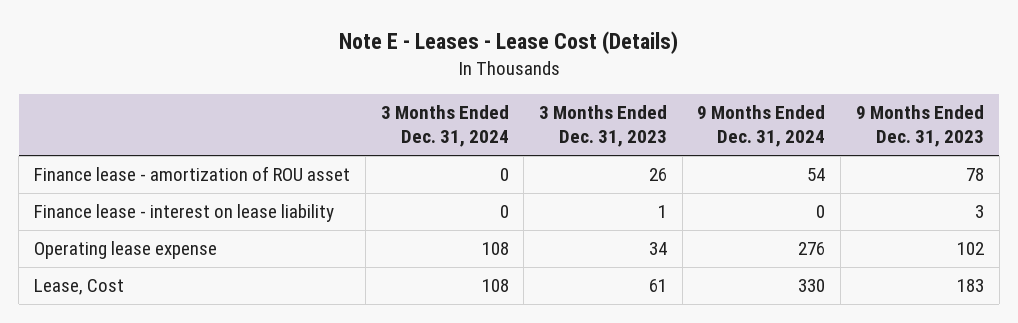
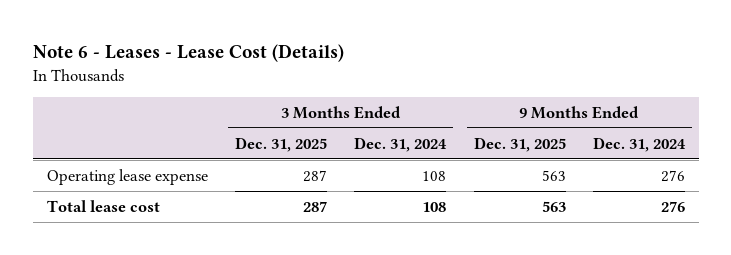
- Note E - Leases - Lease Cost (Details)
+ Note 6 - Leases - Lease Cost (Details)
- | 3 Months Ended Dec. 31, 2024 | 3 Months Ended Dec. 31, 2023 | 9 Months Ended Dec. 31, 2024 | 9 Months Ended Dec. 31, 2023
+ | 3 Months Ended Dec. 31, 2025 | 3 Months Ended Dec. 31, 2024 | 9 Months Ended Dec. 31, 2025 | 9 Months Ended Dec. 31, 2024
- Finance lease - amortization of ROU asset | 0 | 26 | 54 | 78
- Finance lease - interest on lease liability | 0 | 1 | 0 | 3
- Lease, Cost | 108 | 61 | 330 | 183
+ Total lease cost | 287 | 108 | 563 | 276

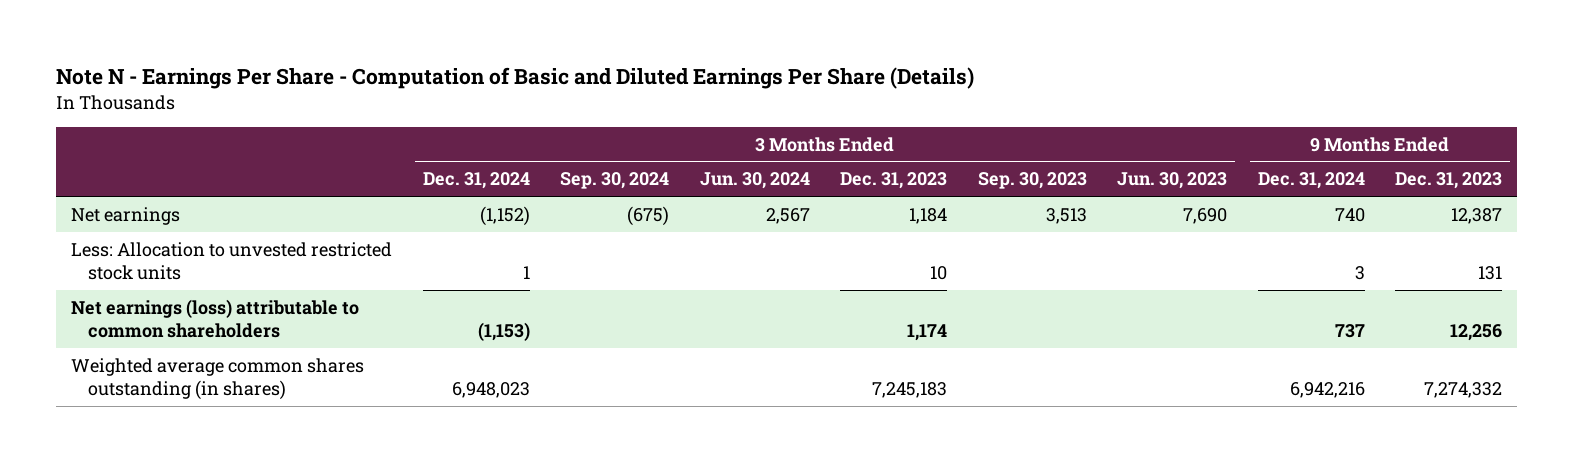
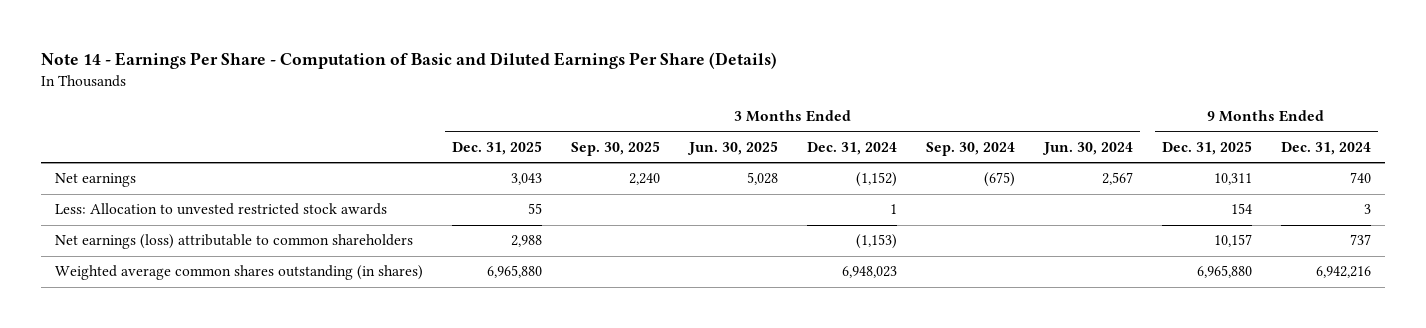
- Note N - Earnings Per Share - Computation of Basic and Diluted Earnings Per Share (Details)
+ Note 14 - Earnings Per Share - Computation of Basic and Diluted Earnings Per Share (Details)
- | 3 Months Ended Dec. 31, 2024 | 3 Months Ended Sep. 30, 2024 | 3 Months Ended Jun. 30, 2024 | 3 Months Ended Dec. 31, 2023 | 3 Months Ended Sep. 30, 2023 | 3 Months Ended Jun. 30, 2023 | 9 Months Ended Dec. 31, 2024 | 9 Months Ended Dec. 31, 2023
+ | 3 Months Ended Dec. 31, 2025 | 3 Months Ended Sep. 30, 2025 | 3 Months Ended Jun. 30, 2025 | 3 Months Ended Dec. 31, 2024 | 3 Months Ended Sep. 30, 2024 | 3 Months Ended Jun. 30, 2024 | 9 Months Ended Dec. 31, 2025 | 9 Months Ended Dec. 31, 2024
- Less: Allocation to unvested restricted stock units | 1 | | | 10 | | | 3 | 131
+ Less: Allocation to unvested restricted stock awards | 55 | | | 1 | | | 154 | 3

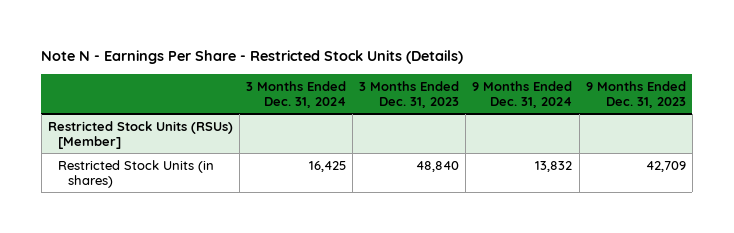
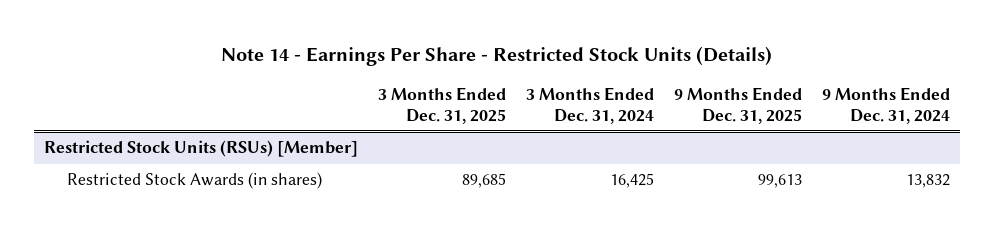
- Note N - Earnings Per Share - Restricted Stock Units (Details)
+ Note 14 - Earnings Per Share - Restricted Stock Units (Details)
- | 3 Months Ended Dec. 31, 2024 | 3 Months Ended Dec. 31, 2023 | 9 Months Ended Dec. 31, 2024 | 9 Months Ended Dec. 31, 2023
+ | 3 Months Ended Dec. 31, 2025 | 3 Months Ended Dec. 31, 2024 | 9 Months Ended Dec. 31, 2025 | 9 Months Ended Dec. 31, 2024
@ Restricted Stock Units (RSUs) [Member]
- Restricted Stock Units (in shares) | 16,425 | 48,840 | 13,832 | 42,709
+ Restricted Stock Awards (in shares) | 89,685 | 16,425 | 99,613 | 13,832

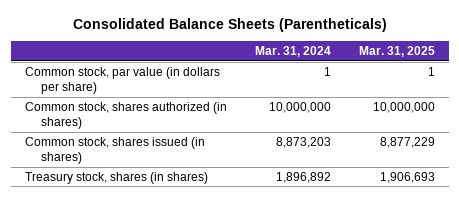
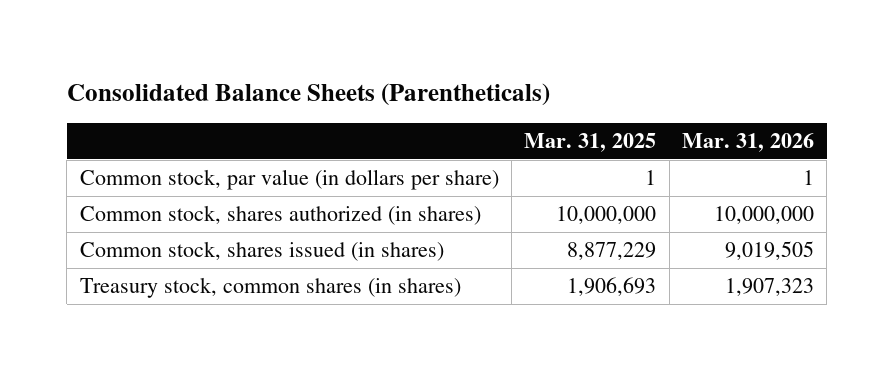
- | Mar. 31, 2024 | Mar. 31, 2025
+ | Mar. 31, 2025 | Mar. 31, 2026
- Treasury stock, shares (in shares) | 1,896,892 | 1,906,693
+ Treasury stock, common shares (in shares) | 1,906,693 | 1,907,323

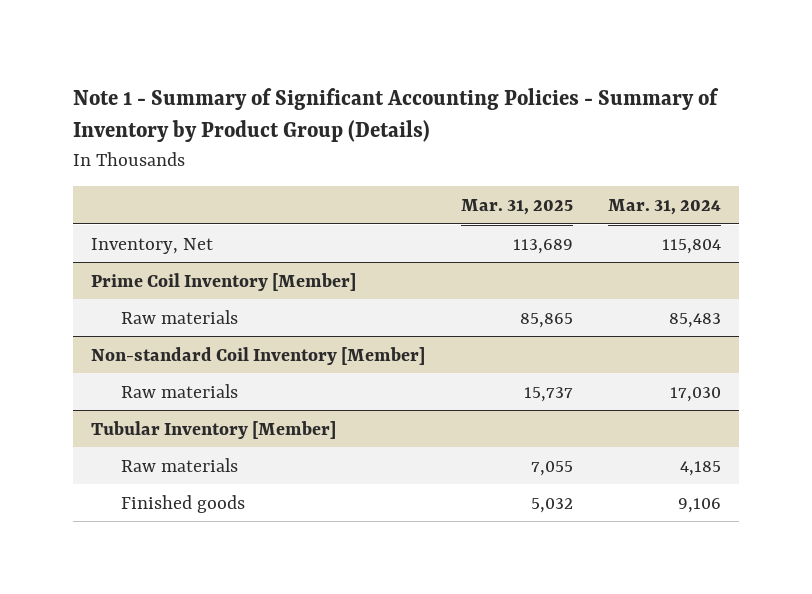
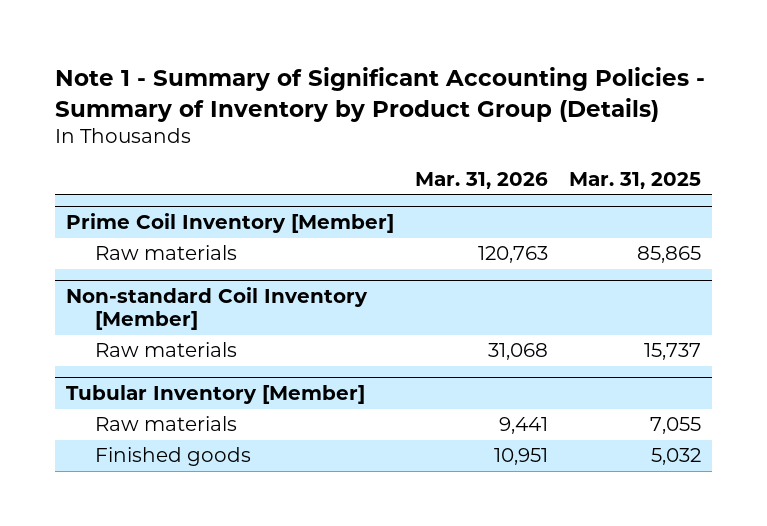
- | Mar. 31, 2025 | Mar. 31, 2024
+ | Mar. 31, 2026 | Mar. 31, 2025
- Inventory, Net | 113,689 | 115,804

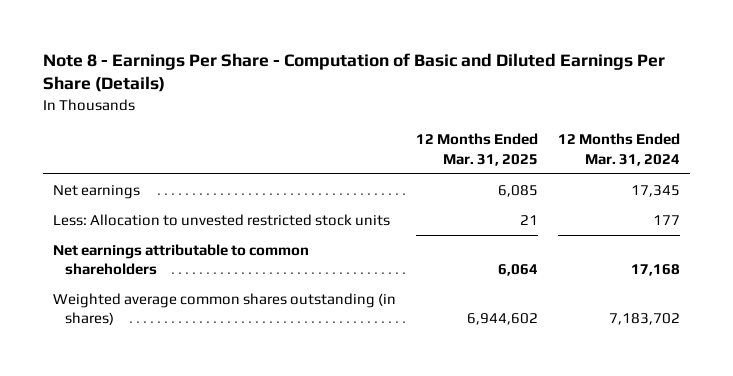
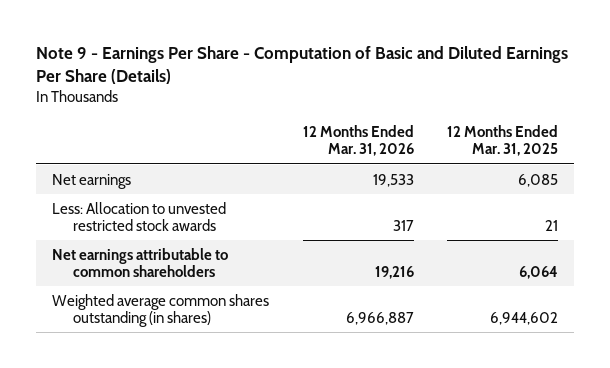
- Note 8 - Earnings Per Share - Computation of Basic and Diluted Earnings Per Share (Details)
+ Note 9 - Earnings Per Share - Computation of Basic and Diluted Earnings Per Share (Details)
- | 12 Months Ended Mar. 31, 2025 | 12 Months Ended Mar. 31, 2024
+ | 12 Months Ended Mar. 31, 2026 | 12 Months Ended Mar. 31, 2025
- Less: Allocation to unvested restricted stock units | 21 | 177
+ Less: Allocation to unvested restricted stock awards | 317 | 21

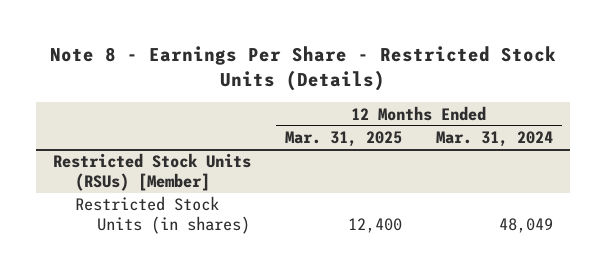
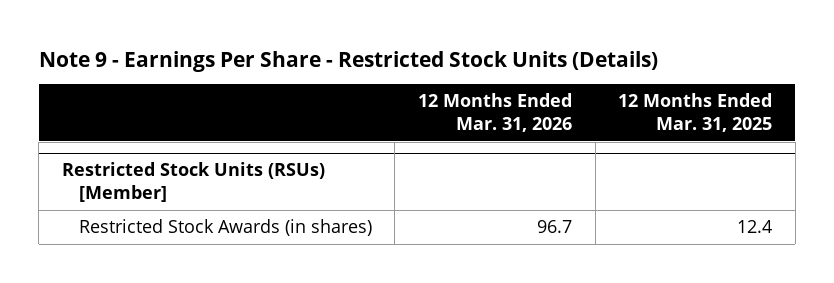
- Note 8 - Earnings Per Share - Restricted Stock Units (Details)
+ Note 9 - Earnings Per Share - Restricted Stock Units (Details)
- | 12 Months Ended Mar. 31, 2025 | 12 Months Ended Mar. 31, 2024
+ | 12 Months Ended Mar. 31, 2026 | 12 Months Ended Mar. 31, 2025
@ Restricted Stock Units (RSUs) [Member]
- Restricted Stock Units (in shares) | 12,400 | 48,049
+ Restricted Stock Awards (in shares) | 96.7 | 12.4

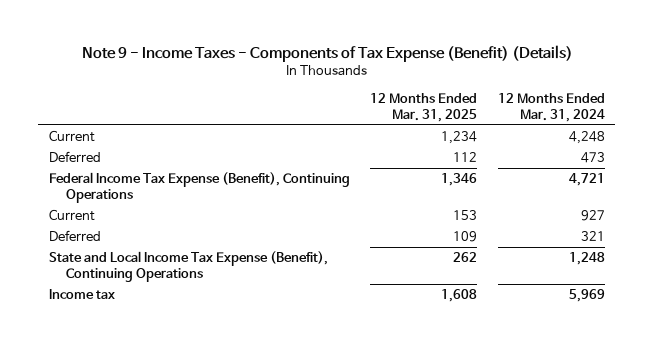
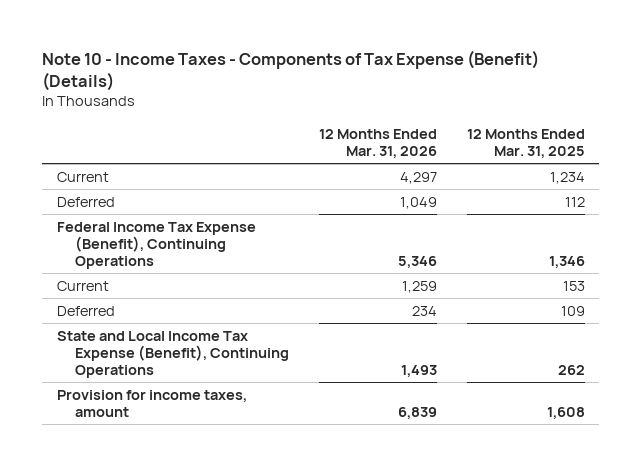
- Note 9 - Income Taxes - Components of Tax Expense (Benefit) (Details)
+ Note 10 - Income Taxes - Components of Tax Expense (Benefit) (Details)
- | 12 Months Ended Mar. 31, 2025 | 12 Months Ended Mar. 31, 2024
+ | 12 Months Ended Mar. 31, 2026 | 12 Months Ended Mar. 31, 2025
- Income tax | 1,608 | 5,969
+ Provision for income taxes, amount | 6,839 | 1,608

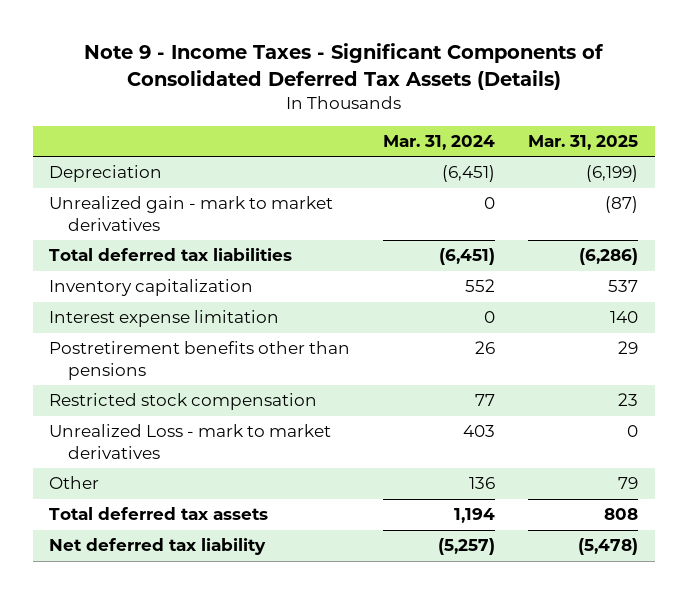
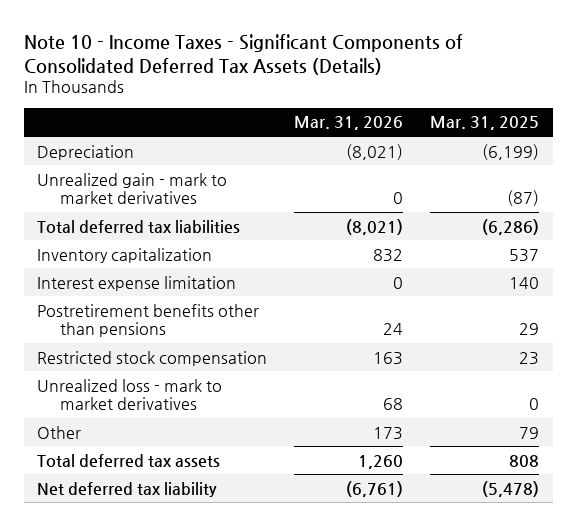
- Note 9 - Income Taxes - Significant Components of Consolidated Deferred Tax Assets (Details)
+ Note 10 - Income Taxes - Significant Components of Consolidated Deferred Tax Assets (Details)
- | Mar. 31, 2024 | Mar. 31, 2025
+ | Mar. 31, 2026 | Mar. 31, 2025
- Unrealized Loss - mark to market derivatives | 403 | 0
+ Unrealized loss - mark to market derivatives | 68 | 0

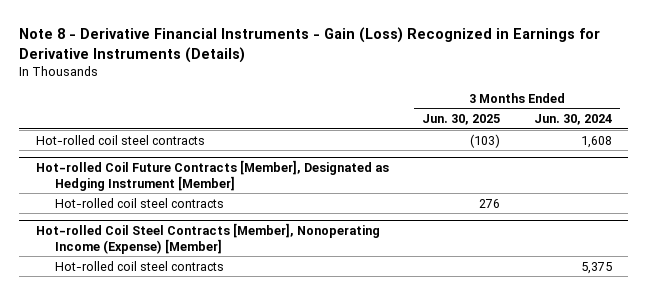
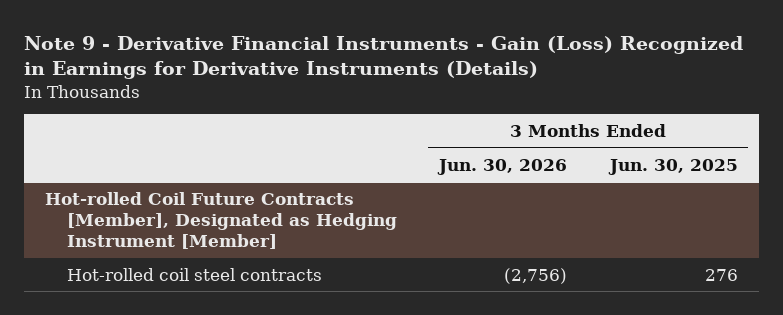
- Note 8 - Derivative Financial Instruments - Gain (Loss) Recognized in Earnings for Derivative Instruments (Details)
+ Note 9 - Derivative Financial Instruments - Gain (Loss) Recognized in Earnings for Derivative Instruments (Details)
- | 3 Months Ended Jun. 30, 2025 | 3 Months Ended Jun. 30, 2024
+ | 3 Months Ended Jun. 30, 2026 | 3 Months Ended Jun. 30, 2025
- Hot-rolled coil steel contracts | (103) | 1,608
- Hot-rolled Coil Steel Contracts [Member], Nonoperating Income (Expense) [Member]
- Hot-rolled coil steel contracts | | 5,375

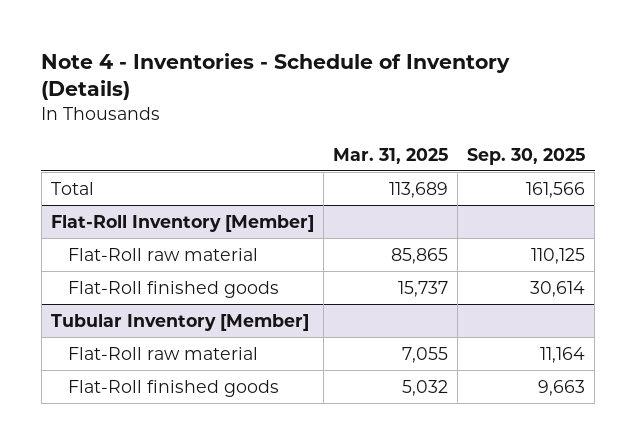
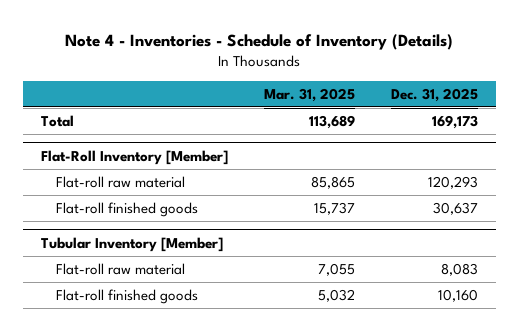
- | Mar. 31, 2025 | Sep. 30, 2025
+ | Mar. 31, 2025 | Dec. 31, 2025
@ Flat-Roll Inventory [Member]
- Flat-Roll raw material | 85,865 | 110,125
- Flat-Roll finished goods | 15,737 | 30,614
+ Flat-roll raw material | 85,865 | 120,293
+ Flat-roll finished goods | 15,737 | 30,637
@ Tubular Inventory [Member]
- Flat-Roll raw material | 7,055 | 11,164
- Flat-Roll finished goods | 5,032 | 9,663
+ Flat-roll raw material | 7,055 | 8,083
+ Flat-roll finished goods | 5,032 | 10,160

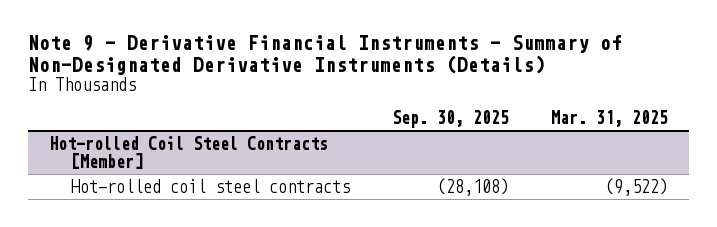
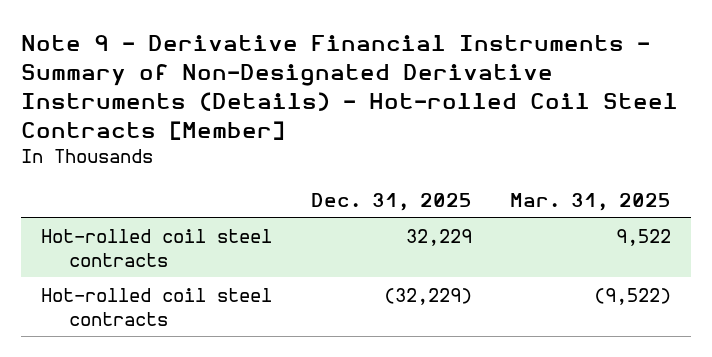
- Note 9 - Derivative Financial Instruments - Summary of Non-Designated Derivative Instruments (Details)
+ Note 9 - Derivative Financial Instruments - Summary of Non-Designated Derivative Instruments (Details) - Hot-rolled Coil Steel Contracts [Member]
- | Sep. 30, 2025 | Mar. 31, 2025
+ | Dec. 31, 2025 | Mar. 31, 2025
- Hot-rolled Coil Steel Contracts [Member]
+ Hot-rolled coil steel contracts | 32,229 | 9,522

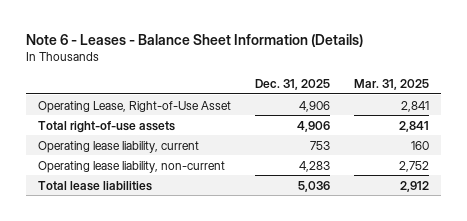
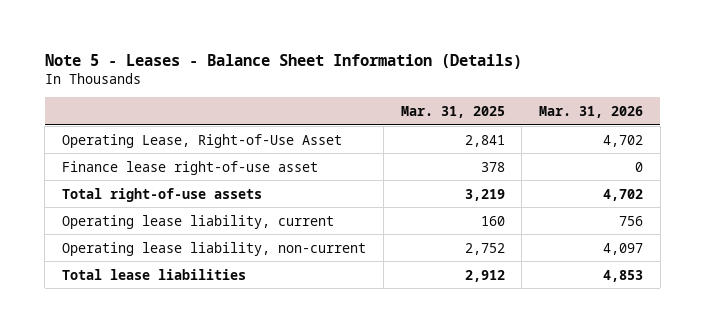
- Note 6 - Leases - Balance Sheet Information (Details)
+ Note 5 - Leases - Balance Sheet Information (Details)
- | Dec. 31, 2025 | Mar. 31, 2025
+ | Mar. 31, 2025 | Mar. 31, 2026
- Total right-of-use assets | 4,906 | 2,841
+ Finance lease right-of-use asset | 378 | 0
+ Total right-of-use assets | 3,219 | 4,702

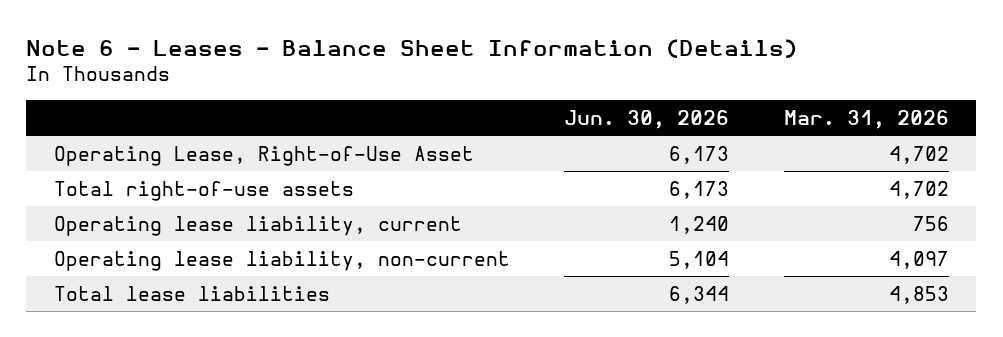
- Note 5 - Leases - Balance Sheet Information (Details)
+ Note 6 - Leases - Balance Sheet Information (Details)
- | Mar. 31, 2025 | Mar. 31, 2026
+ | Jun. 30, 2026 | Mar. 31, 2026
- Finance lease right-of-use asset | 378 | 0

